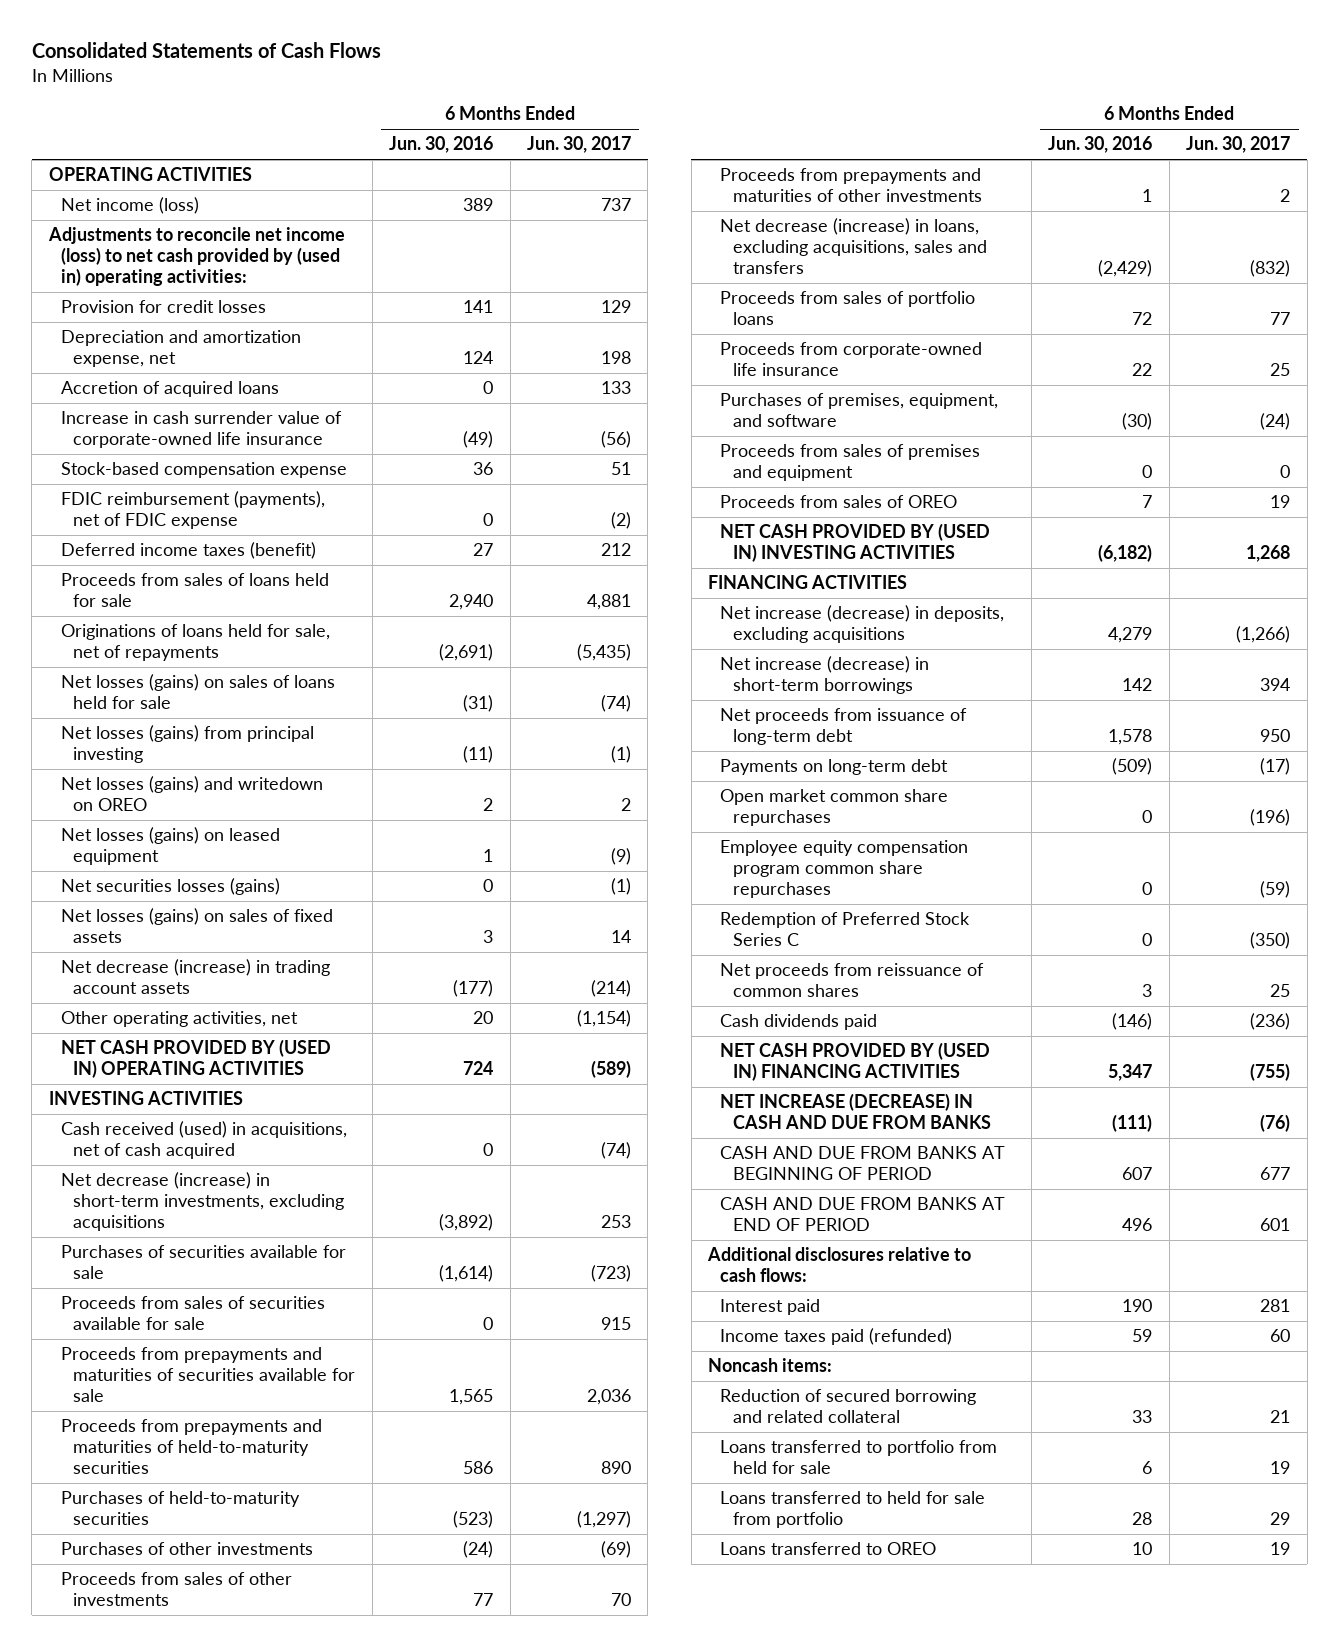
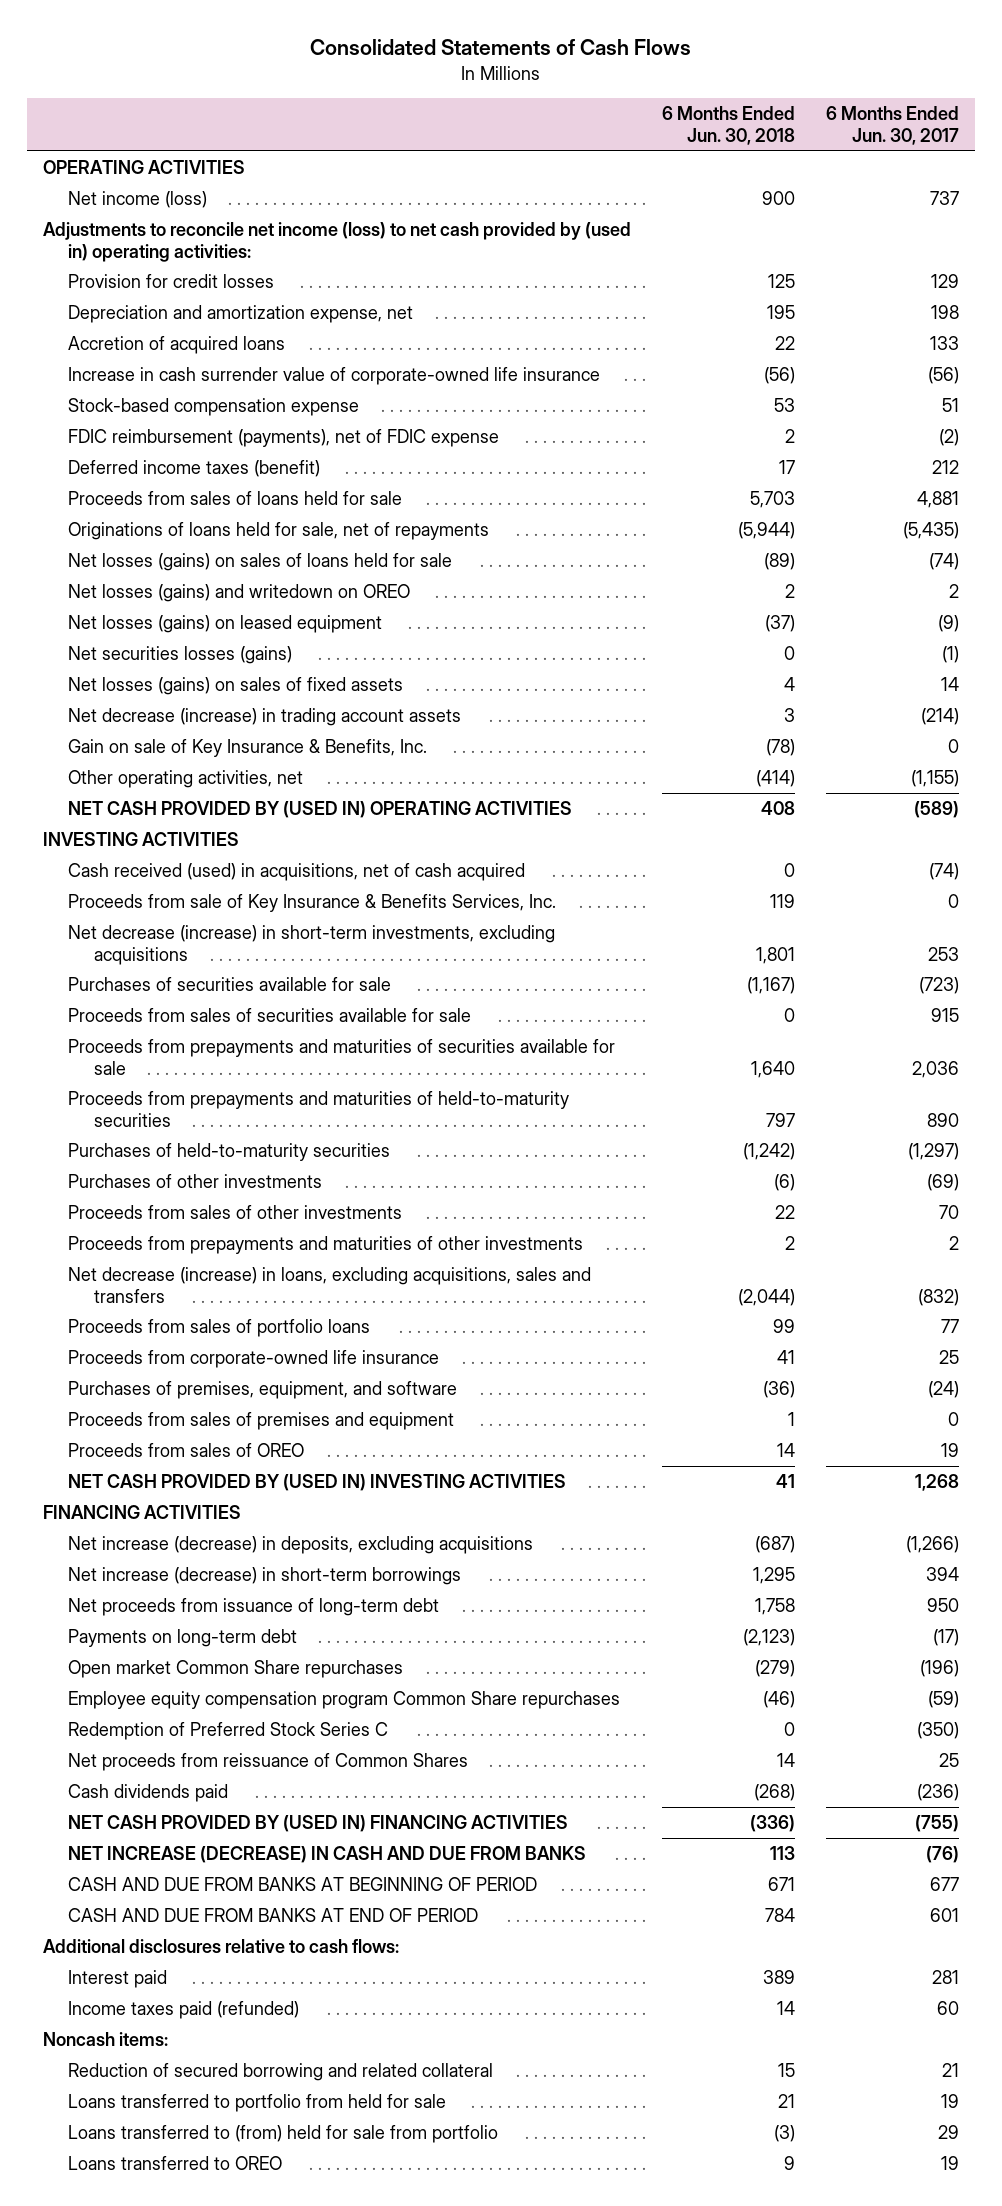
- | 6 Months Ended Jun. 30, 2016 | 6 Months Ended Jun. 30, 2017
+ | 6 Months Ended Jun. 30, 2018 | 6 Months Ended Jun. 30, 2017
- Net losses (gains) from principal investing | (11) | (1)
- Other operating activities, net | 20 | (1,154)
+ Gain on sale of Key Insurance & Benefits, Inc. | (78) | 0
+ Other operating activities, net | (414) | (1,155)
+ Proceeds from sale of Key Insurance & Benefits Services, Inc. | 119 | 0
- Open market common share repurchases | 0 | (196)
- Employee equity compensation program common share repurchases | 0 | (59)
+ Open market Common Share repurchases | (279) | (196)
+ Employee equity compensation program Common Share repurchases | (46) | (59)
- Net proceeds from reissuance of common shares | 3 | 25
+ Net proceeds from reissuance of Common Shares | 14 | 25
- Loans transferred to held for sale from portfolio | 28 | 29
+ Loans transferred to (from) held for sale from portfolio | (3) | 29

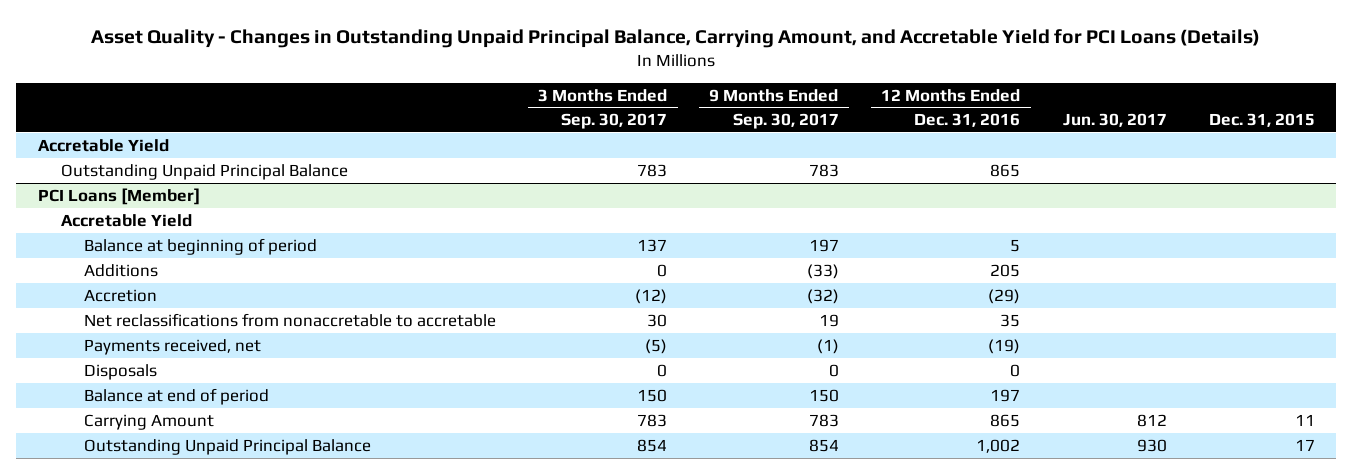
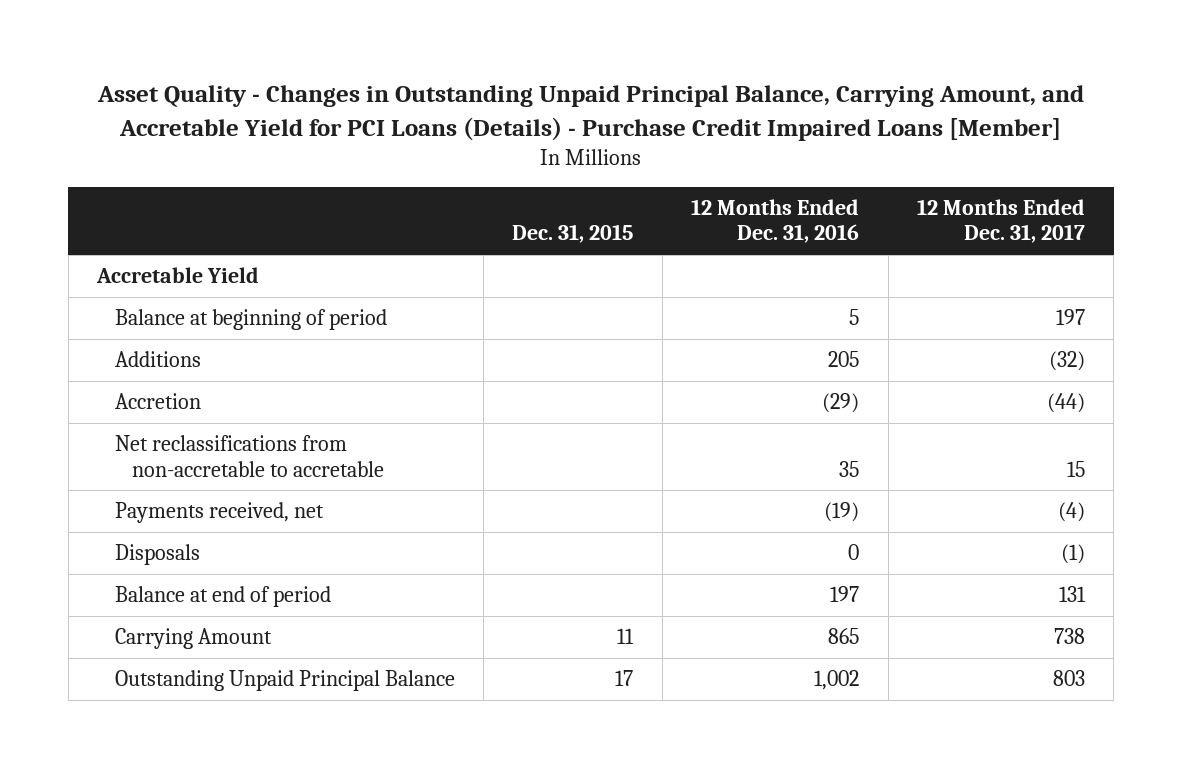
- Asset Quality - Changes in Outstanding Unpaid Principal Balance, Carrying Amount, and Accretable Yield for PCI Loans (Details)
+ Asset Quality - Changes in Outstanding Unpaid Principal Balance, Carrying Amount, and Accretable Yield for PCI Loans (Details) - Purchase Credit Impaired Loans [Member]
- | 3 Months Ended Sep. 30, 2017 | 9 Months Ended Sep. 30, 2017 | 12 Months Ended Dec. 31, 2016 | Jun. 30, 2017 | Dec. 31, 2015
+ | Dec. 31, 2015 | 12 Months Ended Dec. 31, 2016 | 12 Months Ended Dec. 31, 2017
- Outstanding Unpaid Principal Balance | 783 | 783 | 865 | |
- PCI Loans [Member]
- Accretable Yield
- Net reclassifications from nonaccretable to accretable | 30 | 19 | 35 | |
+ Net reclassifications from non-accretable to accretable | | 35 | 15

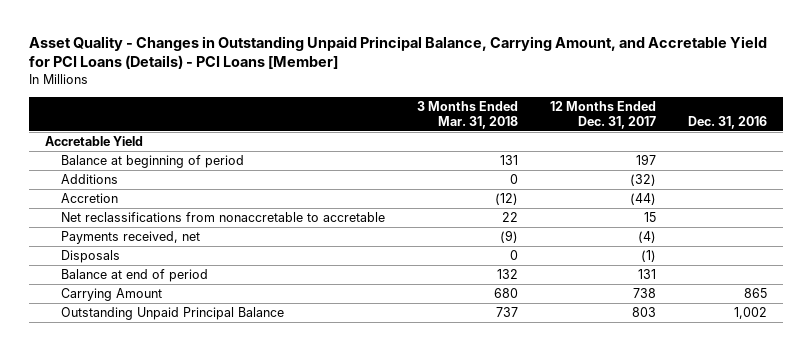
- Asset Quality - Changes in Outstanding Unpaid Principal Balance, Carrying Amount, and Accretable Yield for PCI Loans (Details) - Purchase Credit Impaired Loans [Member]
+ Asset Quality - Changes in Outstanding Unpaid Principal Balance, Carrying Amount, and Accretable Yield for PCI Loans (Details) - PCI Loans [Member]
- | Dec. 31, 2015 | 12 Months Ended Dec. 31, 2016 | 12 Months Ended Dec. 31, 2017
+ | 3 Months Ended Mar. 31, 2018 | 12 Months Ended Dec. 31, 2017 | Dec. 31, 2016
- Net reclassifications from non-accretable to accretable | | 35 | 15
+ Net reclassifications from nonaccretable to accretable | 22 | 15 |

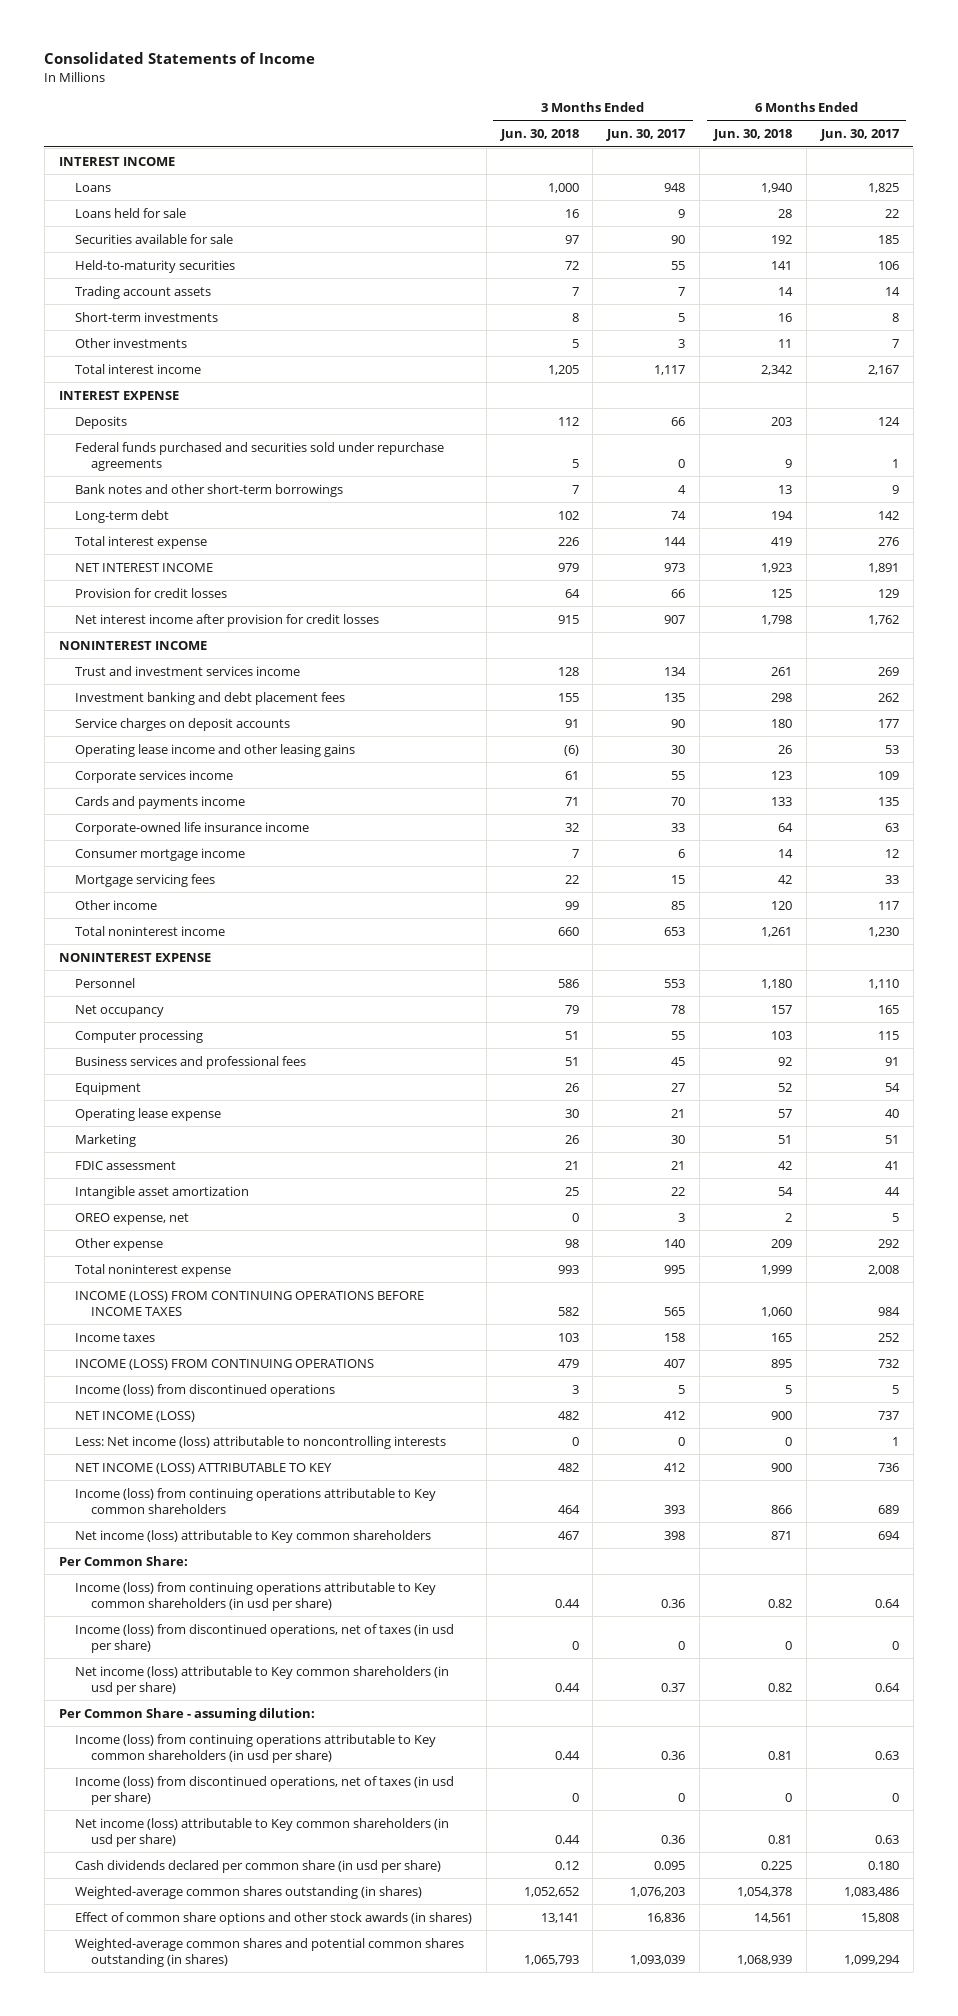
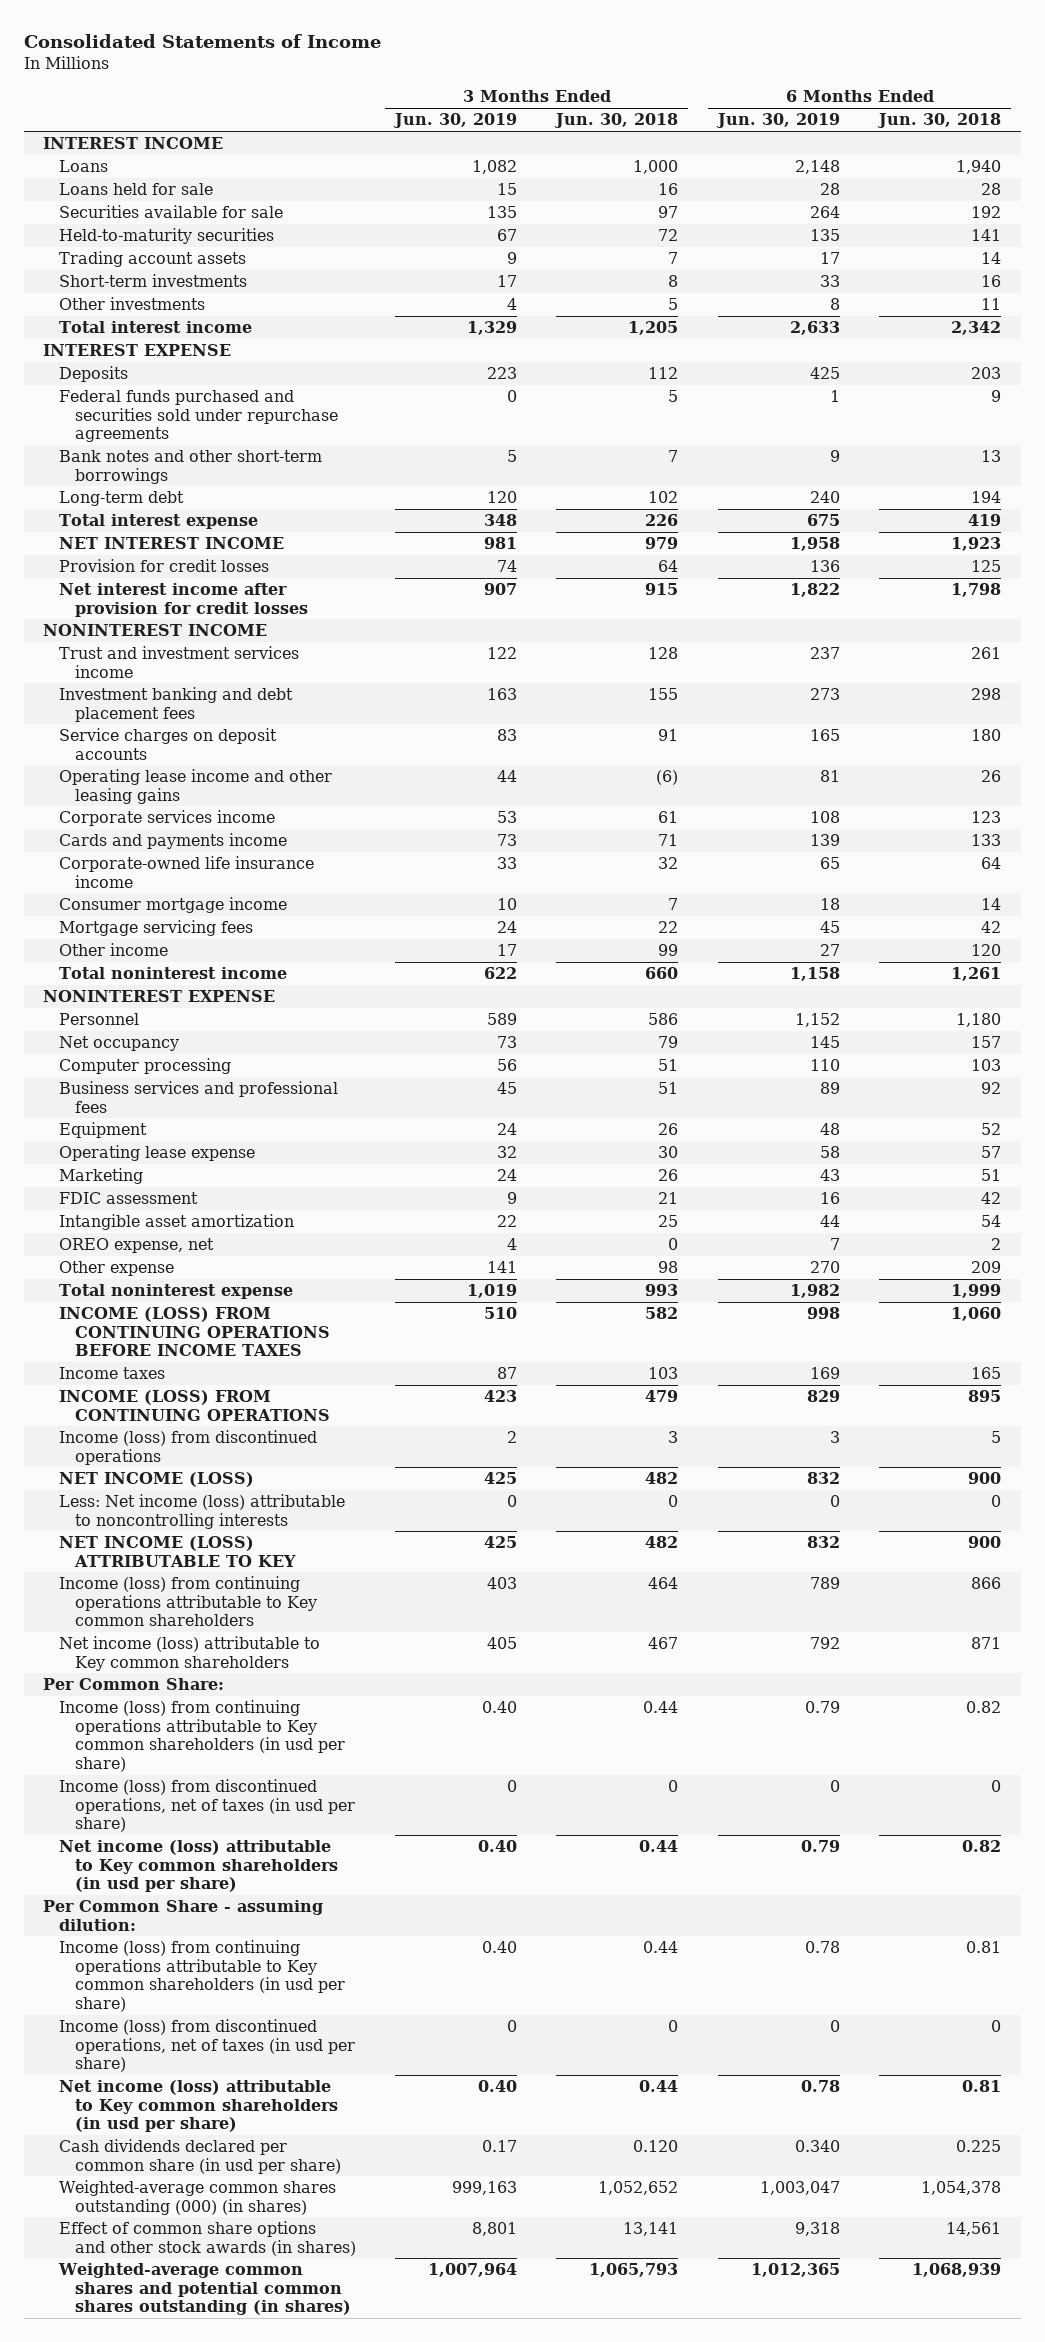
- | 3 Months Ended Jun. 30, 2018 | 3 Months Ended Jun. 30, 2017 | 6 Months Ended Jun. 30, 2018 | 6 Months Ended Jun. 30, 2017
+ | 3 Months Ended Jun. 30, 2019 | 3 Months Ended Jun. 30, 2018 | 6 Months Ended Jun. 30, 2019 | 6 Months Ended Jun. 30, 2018
- Cash dividends declared per common share (in usd per share) | 0.12 | 0.095 | 0.225 | 0.180
- Weighted-average common shares outstanding (in shares) | 1,052,652 | 1,076,203 | 1,054,378 | 1,083,486
+ Cash dividends declared per common share (in usd per share) | 0.17 | 0.120 | 0.340 | 0.225
+ Weighted-average common shares outstanding (000) (in shares) | 999,163 | 1,052,652 | 1,003,047 | 1,054,378

